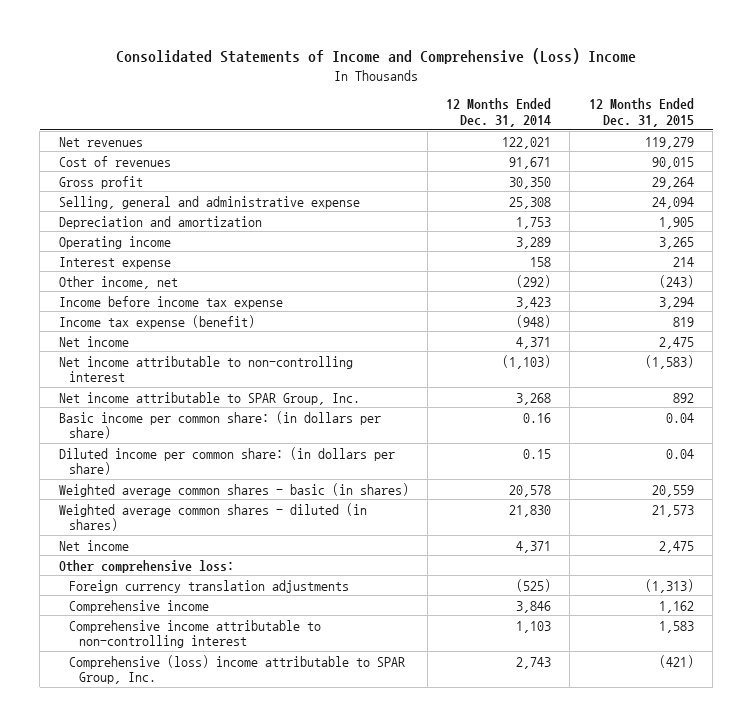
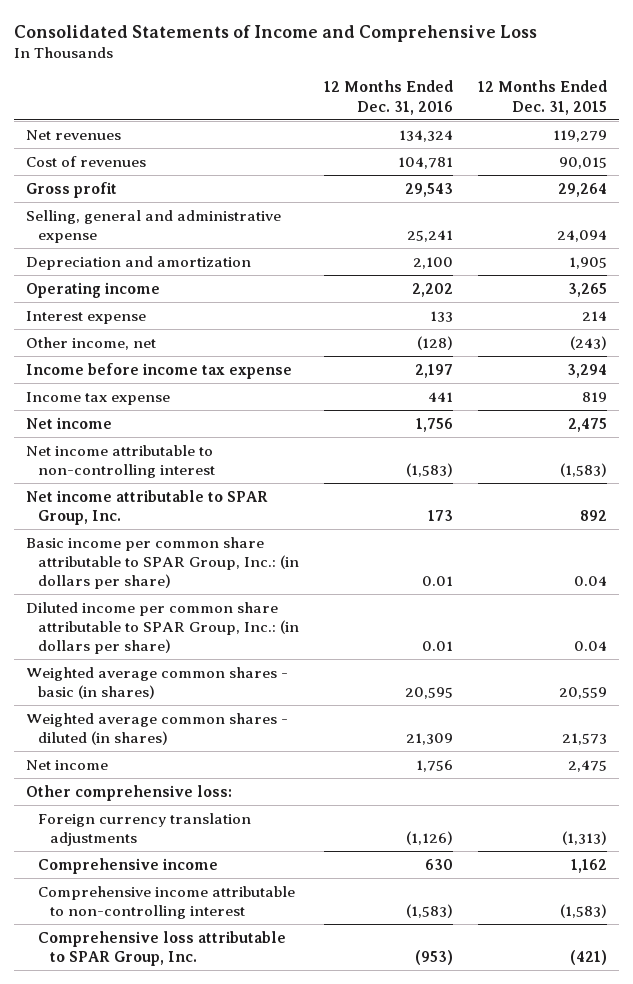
- Consolidated Statements of Income and Comprehensive (Loss) Income
+ Consolidated Statements of Income and Comprehensive Loss
- | 12 Months Ended Dec. 31, 2014 | 12 Months Ended Dec. 31, 2015
+ | 12 Months Ended Dec. 31, 2016 | 12 Months Ended Dec. 31, 2015
- Income tax expense (benefit) | (948) | 819
+ Income tax expense | 441 | 819
- Basic income per common share: (in dollars per share) | 0.16 | 0.04
- Diluted income per common share: (in dollars per share) | 0.15 | 0.04
+ Basic income per common share attributable to SPAR Group, Inc.: (in dollars per share) | 0.01 | 0.04
+ Diluted income per common share attributable to SPAR Group, Inc.: (in dollars per share) | 0.01 | 0.04
- Comprehensive income attributable to non-controlling interest | 1,103 | 1,583
- Comprehensive (loss) income attributable to SPAR Group, Inc. | 2,743 | (421)
+ Comprehensive income attributable to non-controlling interest | (1,583) | (1,583)
+ Comprehensive loss attributable to SPAR Group, Inc. | (953) | (421)

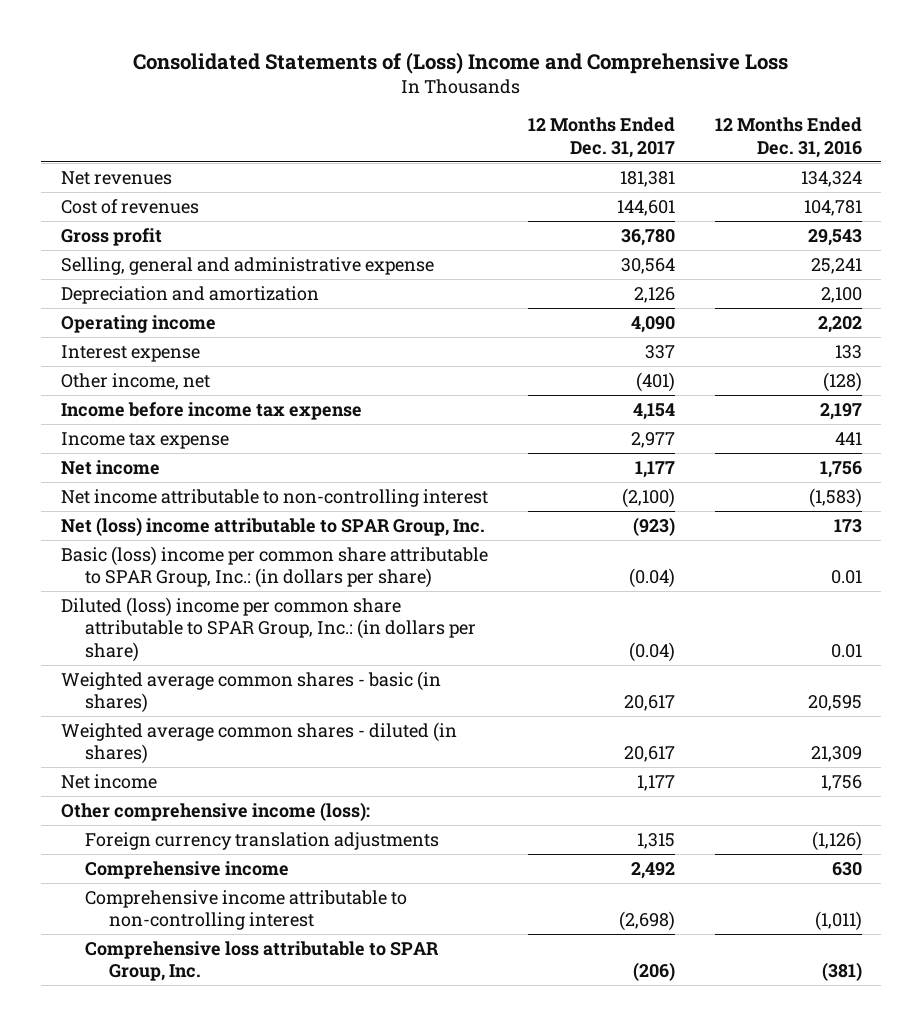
- Consolidated Statements of Income and Comprehensive Loss
+ Consolidated Statements of (Loss) Income and Comprehensive Loss
- | 12 Months Ended Dec. 31, 2016 | 12 Months Ended Dec. 31, 2015
+ | 12 Months Ended Dec. 31, 2017 | 12 Months Ended Dec. 31, 2016
- Net income attributable to SPAR Group, Inc. | 173 | 892
- Basic income per common share attributable to SPAR Group, Inc.: (in dollars per share) | 0.01 | 0.04
- Diluted income per common share attributable to SPAR Group, Inc.: (in dollars per share) | 0.01 | 0.04
+ Net (loss) income attributable to SPAR Group, Inc. | (923) | 173
+ Basic (loss) income per common share attributable to SPAR Group, Inc.: (in dollars per share) | (0.04) | 0.01
+ Diluted (loss) income per common share attributable to SPAR Group, Inc.: (in dollars per share) | (0.04) | 0.01
- Other comprehensive loss:
+ Other comprehensive income (loss):
- Comprehensive income attributable to non-controlling interest | (1,583) | (1,583)
- Comprehensive loss attributable to SPAR Group, Inc. | (953) | (421)
+ Comprehensive income attributable to non-controlling interest | (2,698) | (1,011)
+ Comprehensive loss attributable to SPAR Group, Inc. | (206) | (381)

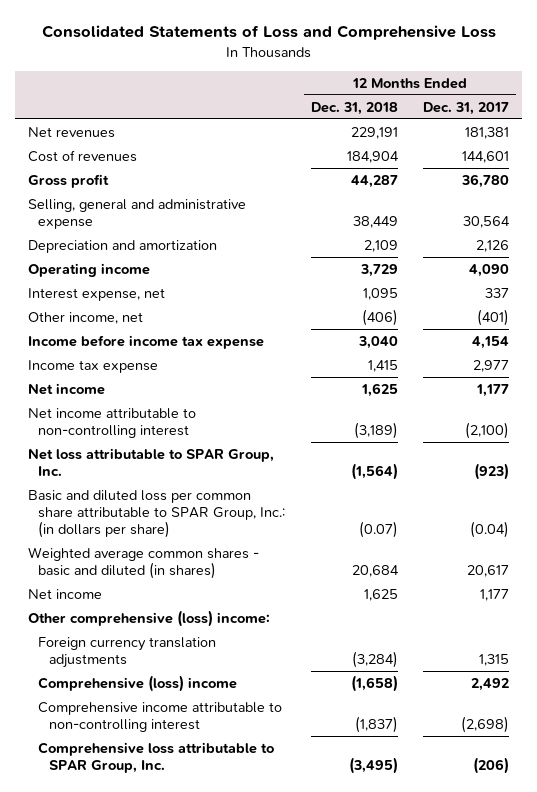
- Consolidated Statements of (Loss) Income and Comprehensive Loss
+ Consolidated Statements of Loss and Comprehensive Loss
- | 12 Months Ended Dec. 31, 2017 | 12 Months Ended Dec. 31, 2016
+ | 12 Months Ended Dec. 31, 2018 | 12 Months Ended Dec. 31, 2017
- Interest expense | 337 | 133
+ Interest expense, net | 1,095 | 337
- Net (loss) income attributable to SPAR Group, Inc. | (923) | 173
- Basic (loss) income per common share attributable to SPAR Group, Inc.: (in dollars per share) | (0.04) | 0.01
- Diluted (loss) income per common share attributable to SPAR Group, Inc.: (in dollars per share) | (0.04) | 0.01
- Weighted average common shares - basic (in shares) | 20,617 | 20,595
- Weighted average common shares - diluted (in shares) | 20,617 | 21,309
+ Net loss attributable to SPAR Group, Inc. | (1,564) | (923)
+ Basic and diluted loss per common share attributable to SPAR Group, Inc.: (in dollars per share) | (0.07) | (0.04)
+ Weighted average common shares - basic and diluted (in shares) | 20,684 | 20,617
- Other comprehensive income (loss):
+ Other comprehensive (loss) income:
- Comprehensive income | 2,492 | 630
+ Comprehensive (loss) income | (1,658) | 2,492

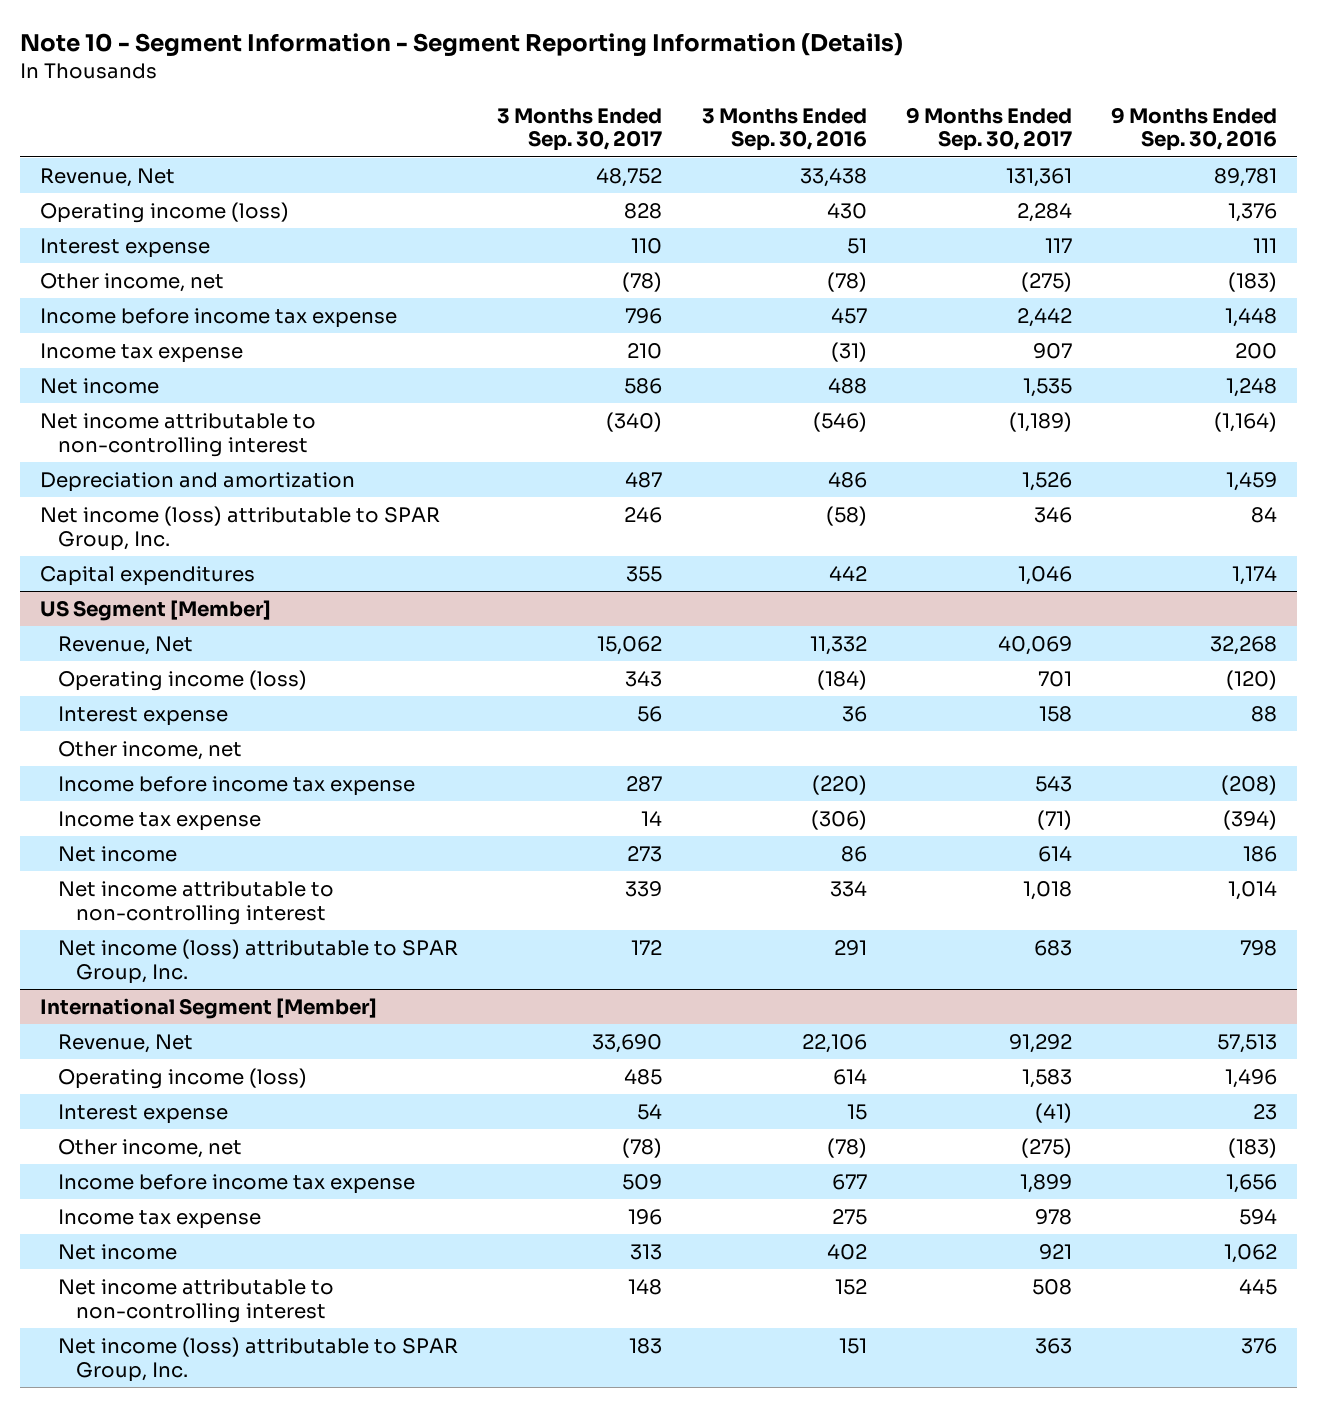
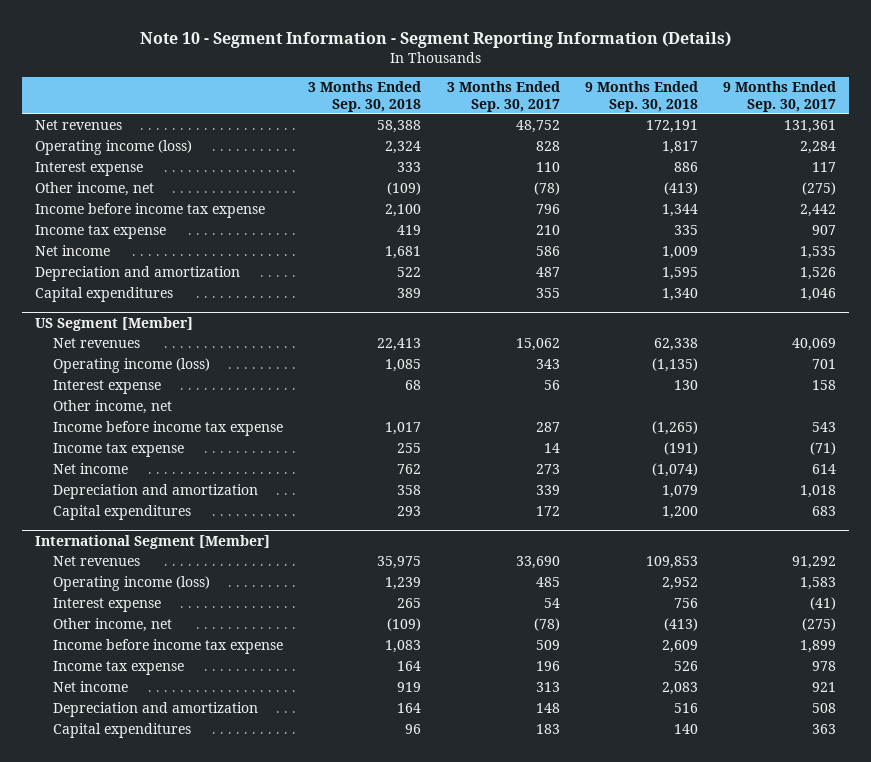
- | 3 Months Ended Sep. 30, 2017 | 3 Months Ended Sep. 30, 2016 | 9 Months Ended Sep. 30, 2017 | 9 Months Ended Sep. 30, 2016
+ | 3 Months Ended Sep. 30, 2018 | 3 Months Ended Sep. 30, 2017 | 9 Months Ended Sep. 30, 2018 | 9 Months Ended Sep. 30, 2017
- Revenue, Net | 48,752 | 33,438 | 131,361 | 89,781
+ Net revenues | 58,388 | 48,752 | 172,191 | 131,361
- Net income attributable to non-controlling interest | (340) | (546) | (1,189) | (1,164)
- Net income (loss) attributable to SPAR Group, Inc. | 246 | (58) | 346 | 84
@ US Segment [Member]
- Revenue, Net | 15,062 | 11,332 | 40,069 | 32,268
+ Net revenues | 22,413 | 15,062 | 62,338 | 40,069
- Net income attributable to non-controlling interest | 339 | 334 | 1,018 | 1,014
- Net income (loss) attributable to SPAR Group, Inc. | 172 | 291 | 683 | 798
+ Depreciation and amortization | 358 | 339 | 1,079 | 1,018
+ Capital expenditures | 293 | 172 | 1,200 | 683
@ International Segment [Member]
- Revenue, Net | 33,690 | 22,106 | 91,292 | 57,513
+ Net revenues | 35,975 | 33,690 | 109,853 | 91,292
- Net income attributable to non-controlling interest | 148 | 152 | 508 | 445
- Net income (loss) attributable to SPAR Group, Inc. | 183 | 151 | 363 | 376
+ Depreciation and amortization | 164 | 148 | 516 | 508
+ Capital expenditures | 96 | 183 | 140 | 363

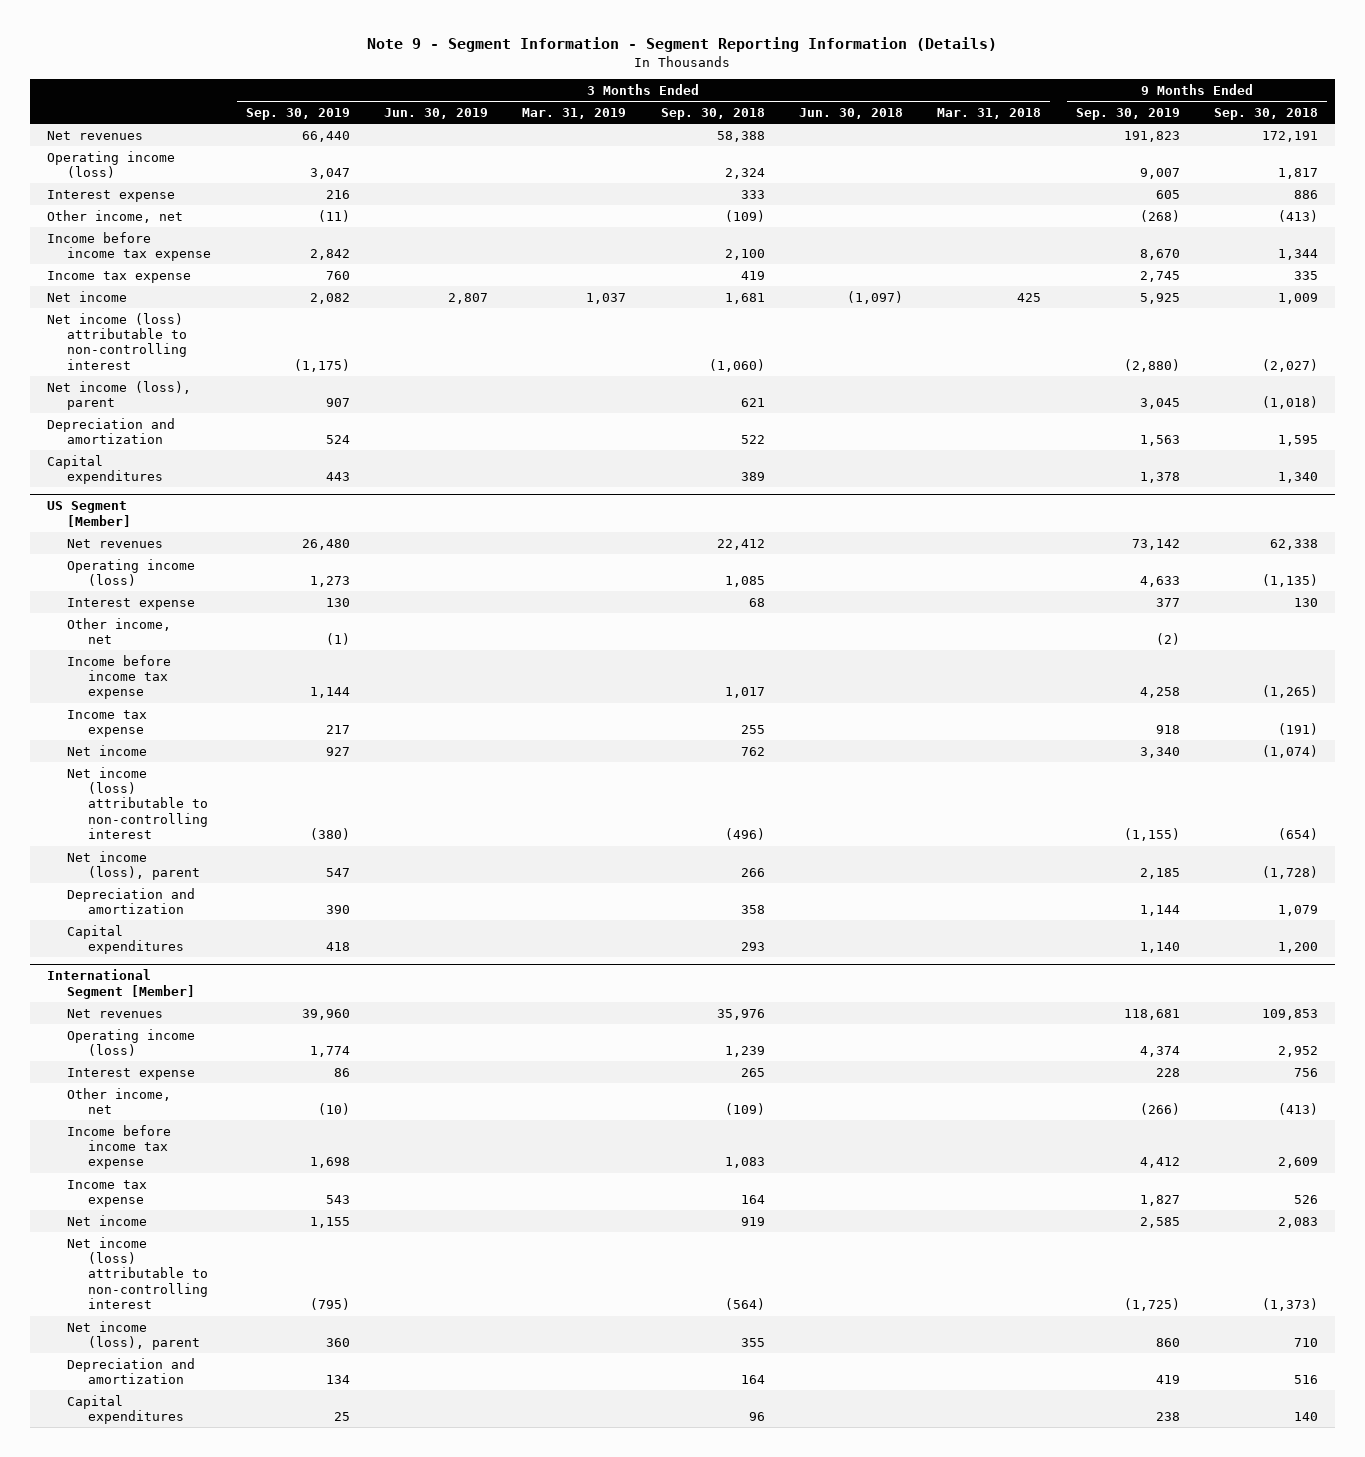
- Note 10 - Segment Information - Segment Reporting Information (Details)
+ Note 9 - Segment Information - Segment Reporting Information (Details)
- | 3 Months Ended Sep. 30, 2018 | 3 Months Ended Sep. 30, 2017 | 9 Months Ended Sep. 30, 2018 | 9 Months Ended Sep. 30, 2017
+ | 3 Months Ended Sep. 30, 2019 | 3 Months Ended Jun. 30, 2019 | 3 Months Ended Mar. 31, 2019 | 3 Months Ended Sep. 30, 2018 | 3 Months Ended Jun. 30, 2018 | 3 Months Ended Mar. 31, 2018 | 9 Months Ended Sep. 30, 2019 | 9 Months Ended Sep. 30, 2018
+ Net income (loss) attributable to non-controlling interest | (1,175) | | | (1,060) | | | (2,880) | (2,027)
+ Net income (loss), parent | 907 | | | 621 | | | 3,045 | (1,018)
@ US Segment [Member]
- Net revenues | 22,413 | 15,062 | 62,338 | 40,069
+ Net revenues | 26,480 | | | 22,412 | | | 73,142 | 62,338
+ Net income (loss) attributable to non-controlling interest | (380) | | | (496) | | | (1,155) | (654)
+ Net income (loss), parent | 547 | | | 266 | | | 2,185 | (1,728)
@ International Segment [Member]
- Net revenues | 35,975 | 33,690 | 109,853 | 91,292
+ Net revenues | 39,960 | | | 35,976 | | | 118,681 | 109,853
+ Net income (loss) attributable to non-controlling interest | (795) | | | (564) | | | (1,725) | (1,373)
+ Net income (loss), parent | 360 | | | 355 | | | 860 | 710

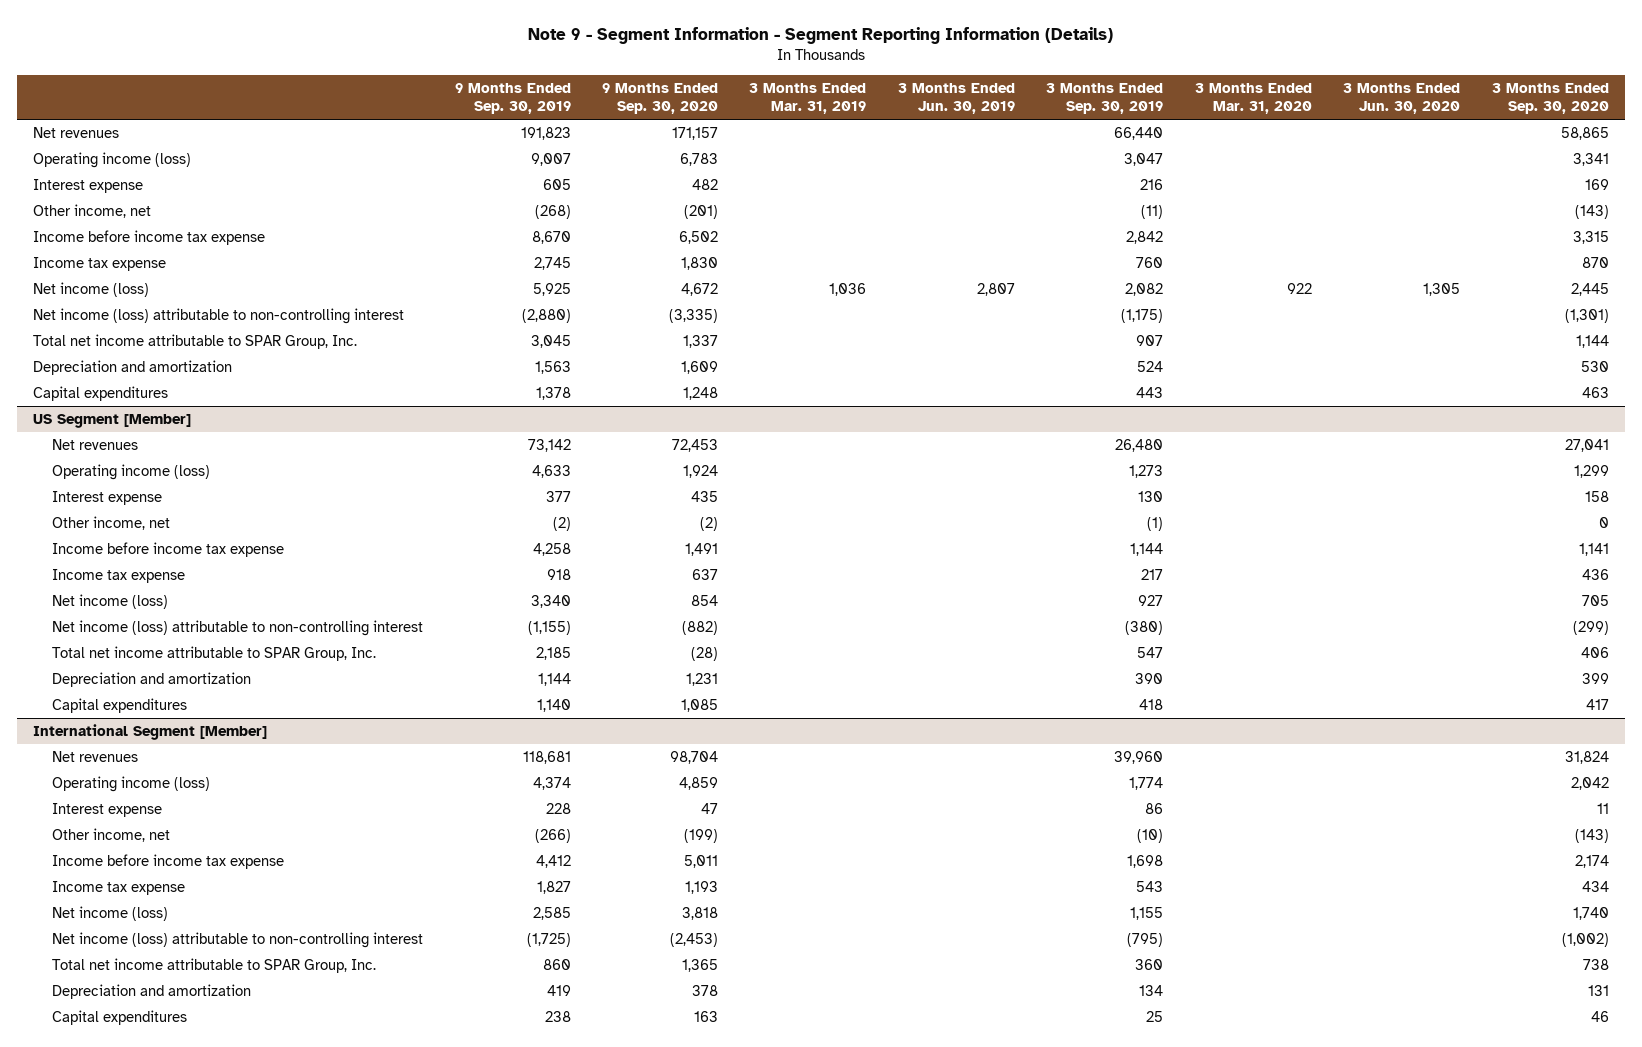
- | 3 Months Ended Sep. 30, 2019 | 3 Months Ended Jun. 30, 2019 | 3 Months Ended Mar. 31, 2019 | 3 Months Ended Sep. 30, 2018 | 3 Months Ended Jun. 30, 2018 | 3 Months Ended Mar. 31, 2018 | 9 Months Ended Sep. 30, 2019 | 9 Months Ended Sep. 30, 2018
+ | 9 Months Ended Sep. 30, 2019 | 9 Months Ended Sep. 30, 2020 | 3 Months Ended Mar. 31, 2019 | 3 Months Ended Jun. 30, 2019 | 3 Months Ended Sep. 30, 2019 | 3 Months Ended Mar. 31, 2020 | 3 Months Ended Jun. 30, 2020 | 3 Months Ended Sep. 30, 2020
- Net income | 2,082 | 2,807 | 1,037 | 1,681 | (1,097) | 425 | 5,925 | 1,009
+ Net income (loss) | 5,925 | 4,672 | 1,036 | 2,807 | 2,082 | 922 | 1,305 | 2,445
- Net income (loss), parent | 907 | | | 621 | | | 3,045 | (1,018)
+ Total net income attributable to SPAR Group, Inc. | 3,045 | 1,337 | | | 907 | | | 1,144
@ US Segment [Member]
- Net income | 927 | | | 762 | | | 3,340 | (1,074)
+ Net income (loss) | 3,340 | 854 | | | 927 | | | 705
- Net income (loss), parent | 547 | | | 266 | | | 2,185 | (1,728)
+ Total net income attributable to SPAR Group, Inc. | 2,185 | (28) | | | 547 | | | 406
@ International Segment [Member]
- Net income | 1,155 | | | 919 | | | 2,585 | 2,083
+ Net income (loss) | 2,585 | 3,818 | | | 1,155 | | | 1,740
- Net income (loss), parent | 360 | | | 355 | | | 860 | 710
+ Total net income attributable to SPAR Group, Inc. | 860 | 1,365 | | | 360 | | | 738

